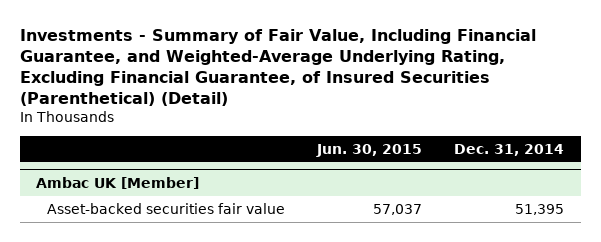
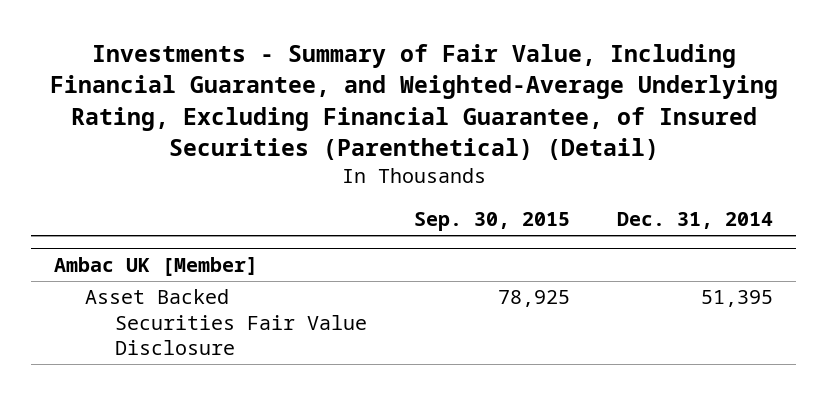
- | Jun. 30, 2015 | Dec. 31, 2014
+ | Sep. 30, 2015 | Dec. 31, 2014
@ Ambac UK [Member]
- Asset-backed securities fair value | 57,037 | 51,395
+ Asset Backed Securities Fair Value Disclosure | 78,925 | 51,395

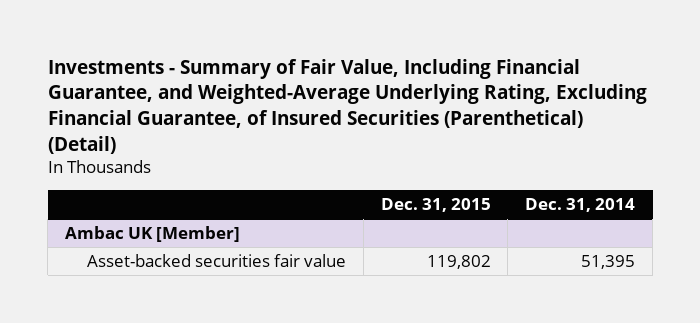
- | Sep. 30, 2015 | Dec. 31, 2014
+ | Dec. 31, 2015 | Dec. 31, 2014
@ Ambac UK [Member]
- Asset Backed Securities Fair Value Disclosure | 78,925 | 51,395
+ Asset-backed securities fair value | 119,802 | 51,395

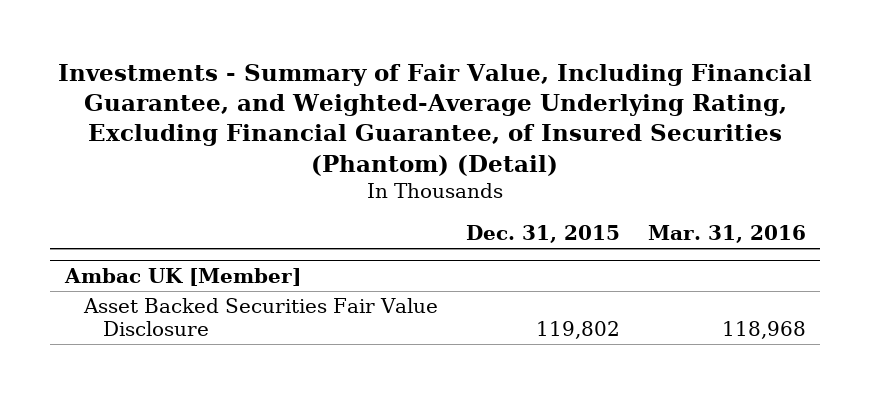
- Investments - Summary of Fair Value, Including Financial Guarantee, and Weighted-Average Underlying Rating, Excluding Financial Guarantee, of Insured Securities (Parenthetical) (Detail)
+ Investments - Summary of Fair Value, Including Financial Guarantee, and Weighted-Average Underlying Rating, Excluding Financial Guarantee, of Insured Securities (Phantom) (Detail)
- | Dec. 31, 2015 | Dec. 31, 2014
+ | Dec. 31, 2015 | Mar. 31, 2016
@ Ambac UK [Member]
- Asset-backed securities fair value | 119,802 | 51,395
+ Asset Backed Securities Fair Value Disclosure | 119,802 | 118,968

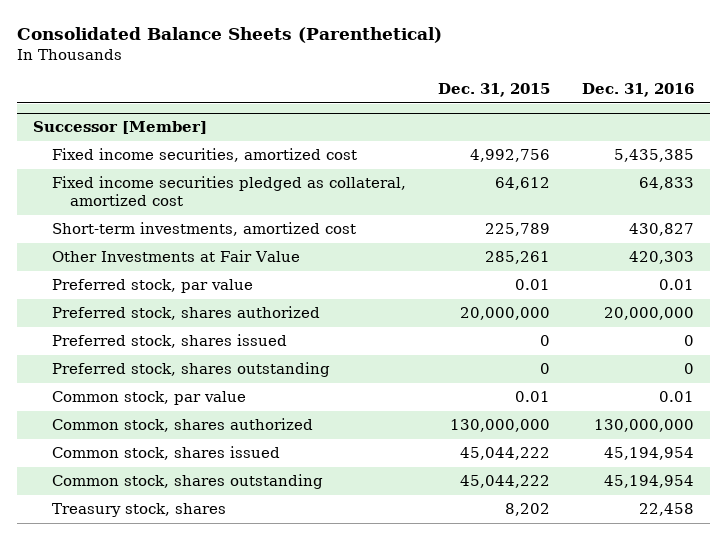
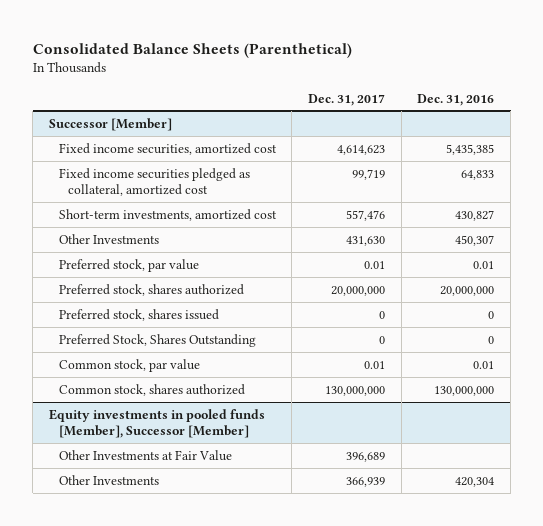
- | Dec. 31, 2015 | Dec. 31, 2016
+ | Dec. 31, 2017 | Dec. 31, 2016
@ Successor [Member]
- Other Investments at Fair Value | 285,261 | 420,303
+ Other Investments | 431,630 | 450,307
- Preferred stock, shares outstanding | 0 | 0
+ Preferred Stock, Shares Outstanding | 0 | 0
- Common stock, shares issued | 45,044,222 | 45,194,954
- Common stock, shares outstanding | 45,044,222 | 45,194,954
- Treasury stock, shares | 8,202 | 22,458
+ Equity investments in pooled funds [Member], Successor [Member]
+ Other Investments at Fair Value | 396,689 |
+ Other Investments | 366,939 | 420,304

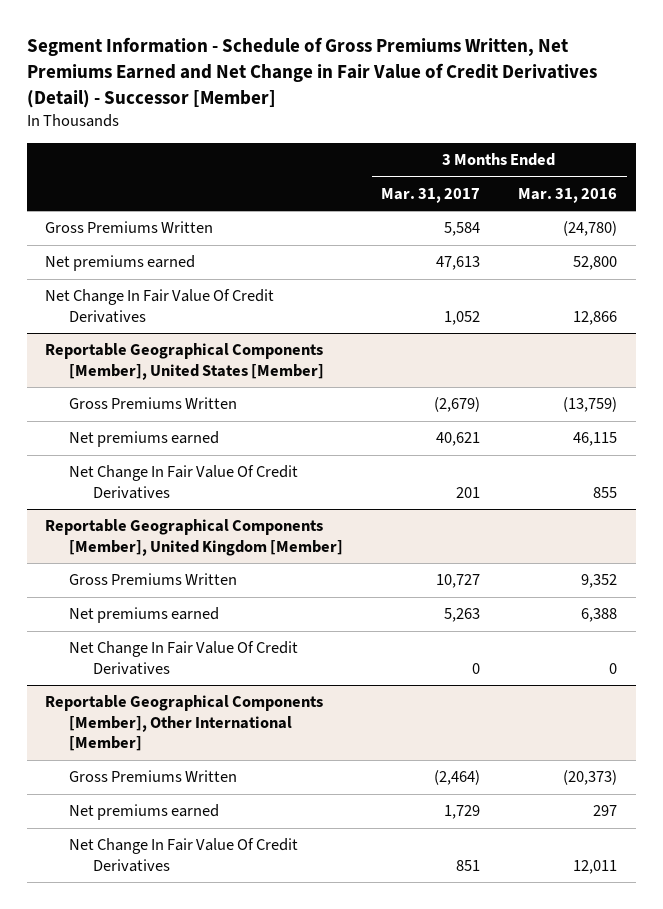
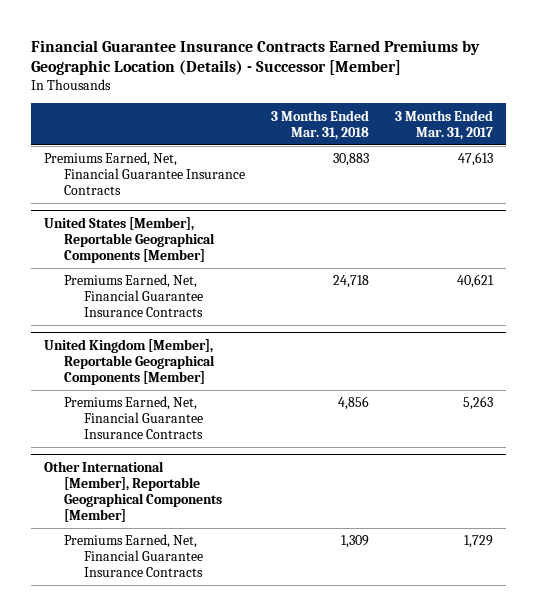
- Segment Information - Schedule of Gross Premiums Written, Net Premiums Earned and Net Change in Fair Value of Credit Derivatives (Detail) - Successor [Member]
+ Financial Guarantee Insurance Contracts Earned Premiums by Geographic Location (Details) - Successor [Member]
- | 3 Months Ended Mar. 31, 2017 | 3 Months Ended Mar. 31, 2016
+ | 3 Months Ended Mar. 31, 2018 | 3 Months Ended Mar. 31, 2017
- Gross Premiums Written | 5,584 | (24,780)
- Net premiums earned | 47,613 | 52,800
- Net Change In Fair Value Of Credit Derivatives | 1,052 | 12,866
- Reportable Geographical Components [Member], United States [Member]
- Gross Premiums Written | (2,679) | (13,759)
- Net premiums earned | 40,621 | 46,115
- Net Change In Fair Value Of Credit Derivatives | 201 | 855
- Reportable Geographical Components [Member], United Kingdom [Member]
- Gross Premiums Written | 10,727 | 9,352
- Net premiums earned | 5,263 | 6,388
- Net Change In Fair Value Of Credit Derivatives | 0 | 0
- Reportable Geographical Components [Member], Other International [Member]
- Gross Premiums Written | (2,464) | (20,373)
- Net premiums earned | 1,729 | 297
- Net Change In Fair Value Of Credit Derivatives | 851 | 12,011
+ Premiums Earned, Net, Financial Guarantee Insurance Contracts | 30,883 | 47,613
+ United States [Member], Reportable Geographical Components [Member]
+ Premiums Earned, Net, Financial Guarantee Insurance Contracts | 24,718 | 40,621
+ United Kingdom [Member], Reportable Geographical Components [Member]
+ Premiums Earned, Net, Financial Guarantee Insurance Contracts | 4,856 | 5,263
+ Other International [Member], Reportable Geographical Components [Member]
+ Premiums Earned, Net, Financial Guarantee Insurance Contracts | 1,309 | 1,729

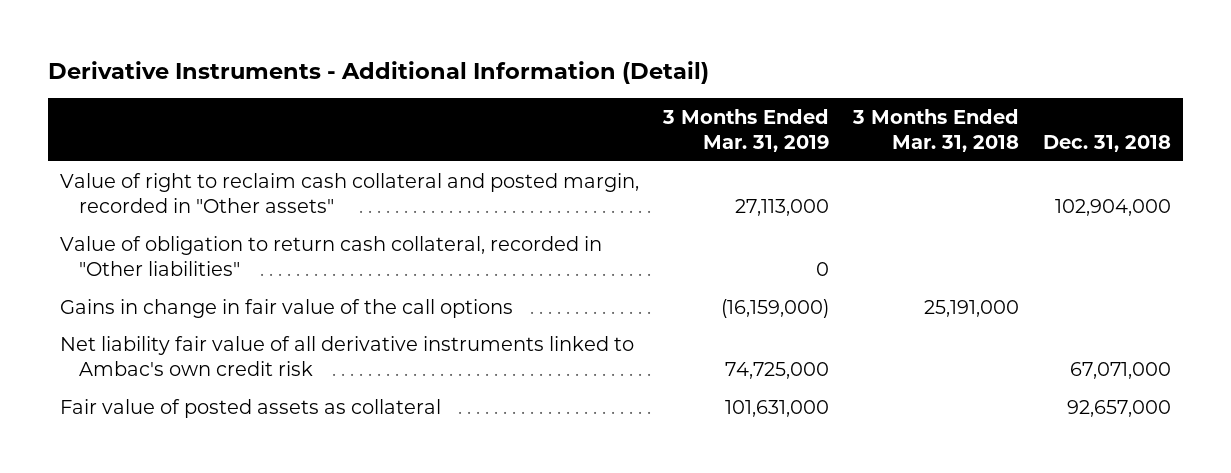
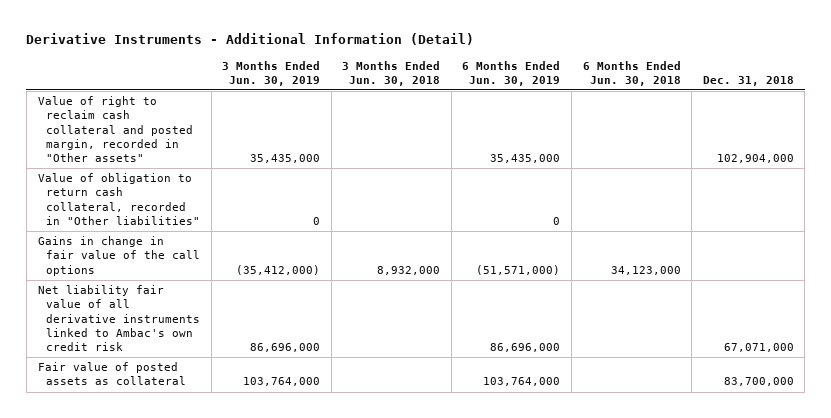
- | 3 Months Ended Mar. 31, 2019 | 3 Months Ended Mar. 31, 2018 | Dec. 31, 2018
+ | 3 Months Ended Jun. 30, 2019 | 3 Months Ended Jun. 30, 2018 | 6 Months Ended Jun. 30, 2019 | 6 Months Ended Jun. 30, 2018 | Dec. 31, 2018
- Fair value of posted assets as collateral | 101,631,000 | | 92,657,000
+ Fair value of posted assets as collateral | 103,764,000 | | 103,764,000 | | 83,700,000

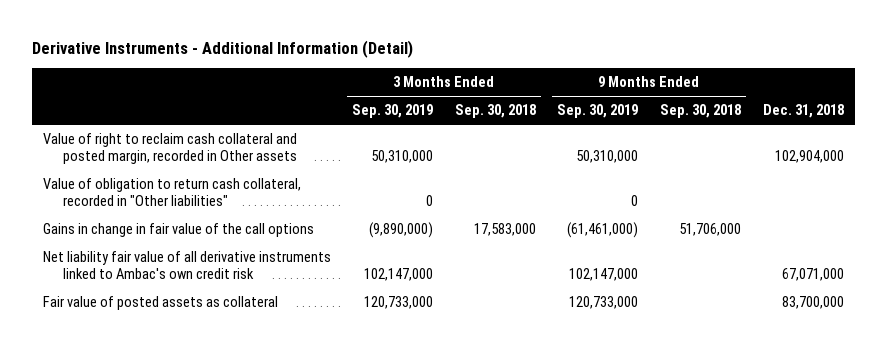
- | 3 Months Ended Jun. 30, 2019 | 3 Months Ended Jun. 30, 2018 | 6 Months Ended Jun. 30, 2019 | 6 Months Ended Jun. 30, 2018 | Dec. 31, 2018
+ | 3 Months Ended Sep. 30, 2019 | 3 Months Ended Sep. 30, 2018 | 9 Months Ended Sep. 30, 2019 | 9 Months Ended Sep. 30, 2018 | Dec. 31, 2018
- Value of right to reclaim cash collateral and posted margin, recorded in "Other assets" | 35,435,000 | | 35,435,000 | | 102,904,000
+ Value of right to reclaim cash collateral and posted margin, recorded in Other assets | 50,310,000 | | 50,310,000 | | 102,904,000

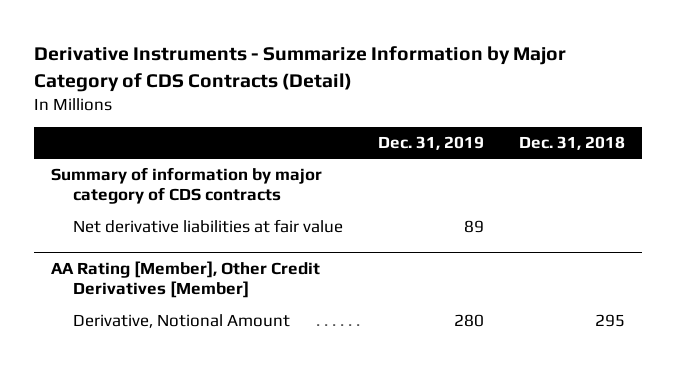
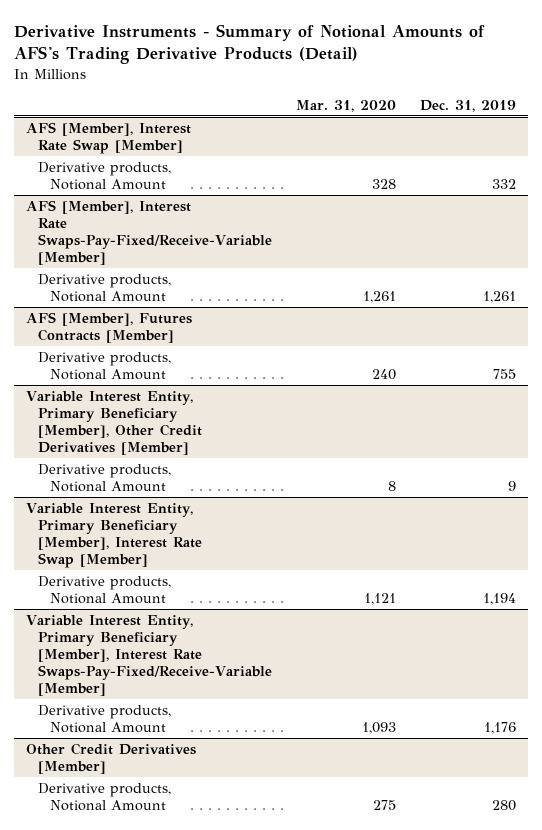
- Derivative Instruments - Summarize Information by Major Category of CDS Contracts (Detail)
+ Derivative Instruments - Summary of Notional Amounts of AFS's Trading Derivative Products (Detail)
- | Dec. 31, 2019 | Dec. 31, 2018
+ | Mar. 31, 2020 | Dec. 31, 2019
- Summary of information by major category of CDS contracts
- Net derivative liabilities at fair value | 89 |
- AA Rating [Member], Other Credit Derivatives [Member]
- Derivative, Notional Amount | 280 | 295
+ AFS [Member], Interest Rate Swap [Member]
+ Derivative products, Notional Amount | 328 | 332
+ AFS [Member], Interest Rate Swaps-Pay-Fixed/Receive-Variable [Member]
+ Derivative products, Notional Amount | 1,261 | 1,261
+ AFS [Member], Futures Contracts [Member]
+ Derivative products, Notional Amount | 240 | 755
+ Variable Interest Entity, Primary Beneficiary [Member], Other Credit Derivatives [Member]
+ Derivative products, Notional Amount | 8 | 9
+ Variable Interest Entity, Primary Beneficiary [Member], Interest Rate Swap [Member]
+ Derivative products, Notional Amount | 1,121 | 1,194
+ Variable Interest Entity, Primary Beneficiary [Member], Interest Rate Swaps-Pay-Fixed/Receive-Variable [Member]
+ Derivative products, Notional Amount | 1,093 | 1,176
+ Other Credit Derivatives [Member]
+ Derivative products, Notional Amount | 275 | 280

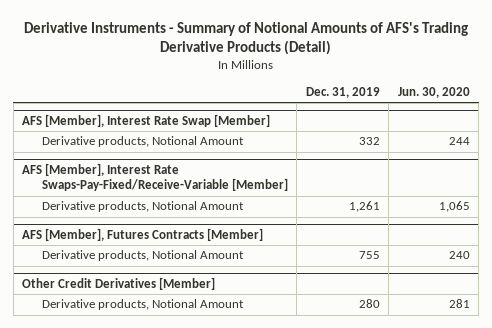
- | Mar. 31, 2020 | Dec. 31, 2019
+ | Dec. 31, 2019 | Jun. 30, 2020
- Variable Interest Entity, Primary Beneficiary [Member], Other Credit Derivatives [Member]
- Derivative products, Notional Amount | 8 | 9
- Variable Interest Entity, Primary Beneficiary [Member], Interest Rate Swap [Member]
- Derivative products, Notional Amount | 1,121 | 1,194
- Variable Interest Entity, Primary Beneficiary [Member], Interest Rate Swaps-Pay-Fixed/Receive-Variable [Member]
- Derivative products, Notional Amount | 1,093 | 1,176

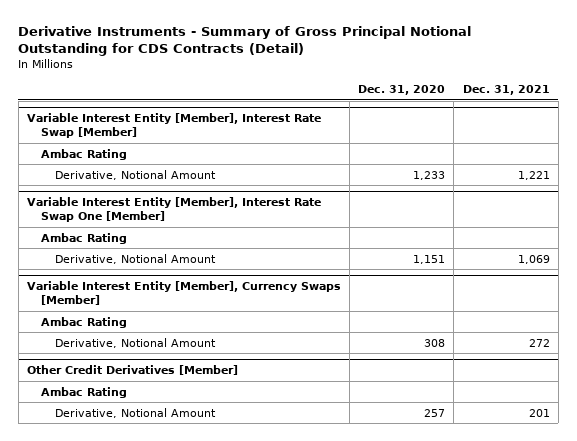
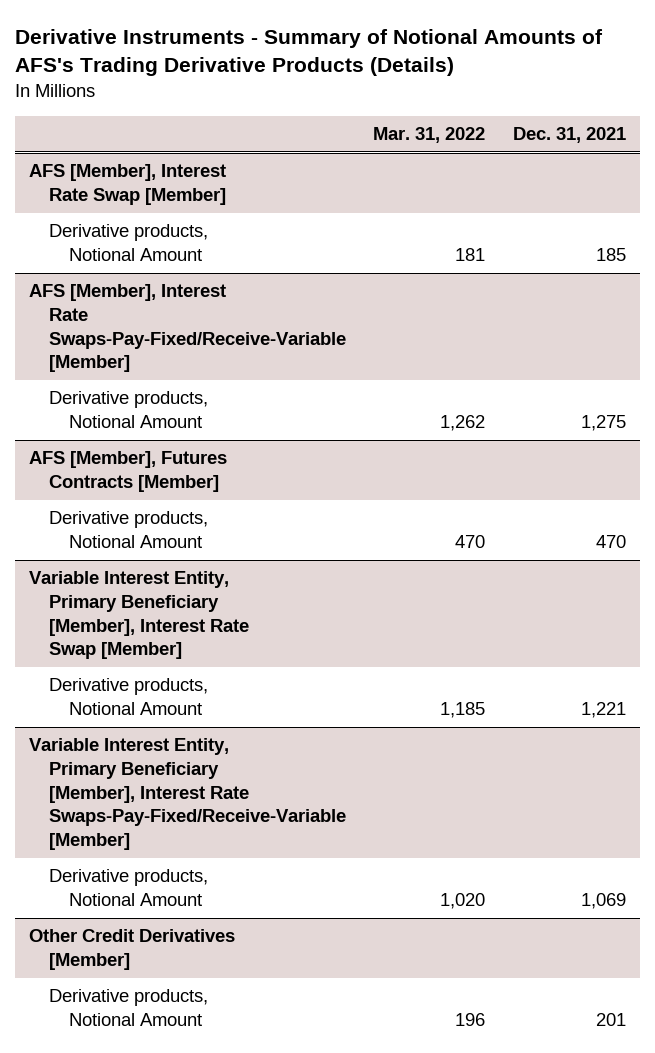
- Derivative Instruments - Summary of Gross Principal Notional Outstanding for CDS Contracts (Detail)
+ Derivative Instruments - Summary of Notional Amounts of AFS's Trading Derivative Products (Details)
- | Dec. 31, 2020 | Dec. 31, 2021
+ | Mar. 31, 2022 | Dec. 31, 2021
- Variable Interest Entity [Member], Interest Rate Swap [Member]
- Ambac Rating
- Derivative, Notional Amount | 1,233 | 1,221
- Variable Interest Entity [Member], Interest Rate Swap One [Member]
- Ambac Rating
- Derivative, Notional Amount | 1,151 | 1,069
- Variable Interest Entity [Member], Currency Swaps [Member]
- Ambac Rating
- Derivative, Notional Amount | 308 | 272
+ AFS [Member], Interest Rate Swap [Member]
+ Derivative products, Notional Amount | 181 | 185
+ AFS [Member], Interest Rate Swaps-Pay-Fixed/Receive-Variable [Member]
+ Derivative products, Notional Amount | 1,262 | 1,275
+ AFS [Member], Futures Contracts [Member]
+ Derivative products, Notional Amount | 470 | 470
+ Variable Interest Entity, Primary Beneficiary [Member], Interest Rate Swap [Member]
+ Derivative products, Notional Amount | 1,185 | 1,221
+ Variable Interest Entity, Primary Beneficiary [Member], Interest Rate Swaps-Pay-Fixed/Receive-Variable [Member]
+ Derivative products, Notional Amount | 1,020 | 1,069
@ Other Credit Derivatives [Member]
- Ambac Rating
- Derivative, Notional Amount | 257 | 201
+ Derivative products, Notional Amount | 196 | 201

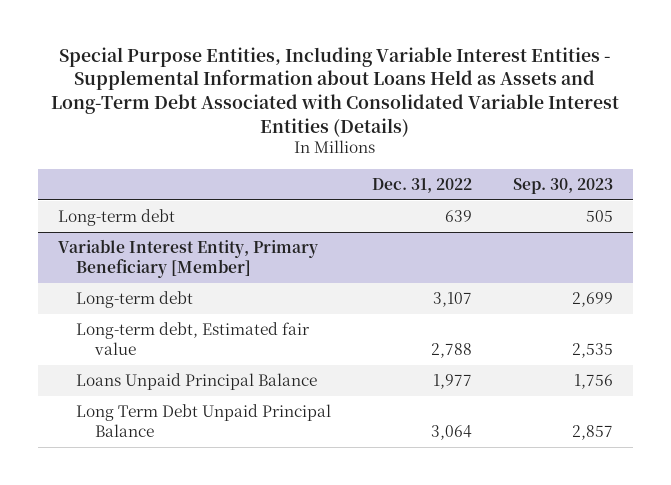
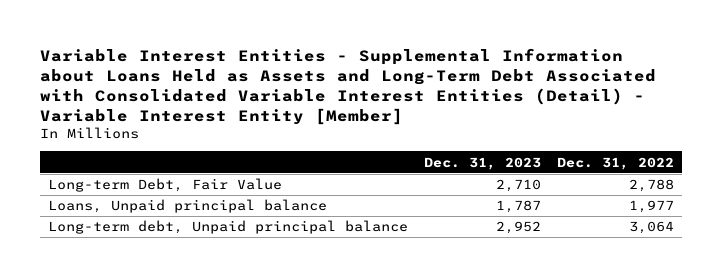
- Special Purpose Entities, Including Variable Interest Entities - Supplemental Information about Loans Held as Assets and Long-Term Debt Associated with Consolidated Variable Interest Entities (Details)
+ Variable Interest Entities - Supplemental Information about Loans Held as Assets and Long-Term Debt Associated with Consolidated Variable Interest Entities (Detail) - Variable Interest Entity [Member]
- | Dec. 31, 2022 | Sep. 30, 2023
+ | Dec. 31, 2023 | Dec. 31, 2022
- Long-term debt | 639 | 505
- Variable Interest Entity, Primary Beneficiary [Member]
- Long-term debt | 3,107 | 2,699
- Long-term debt, Estimated fair value | 2,788 | 2,535
- Loans Unpaid Principal Balance | 1,977 | 1,756
- Long Term Debt Unpaid Principal Balance | 3,064 | 2,857
+ Long-term Debt, Fair Value | 2,710 | 2,788
+ Loans, Unpaid principal balance | 1,787 | 1,977
+ Long-term debt, Unpaid principal balance | 2,952 | 3,064

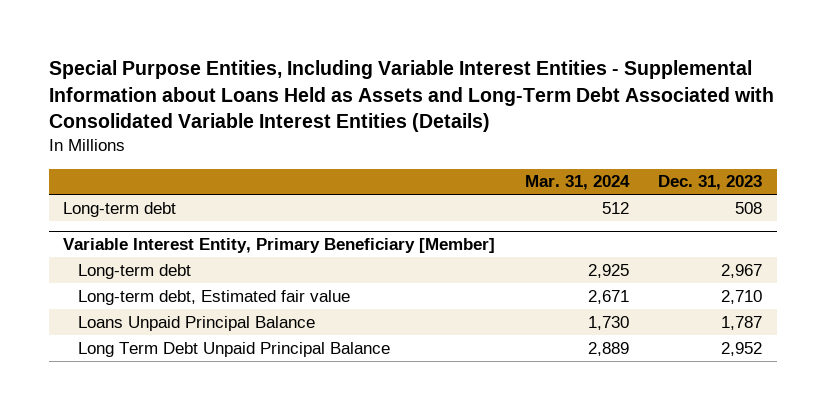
- Variable Interest Entities - Supplemental Information about Loans Held as Assets and Long-Term Debt Associated with Consolidated Variable Interest Entities (Detail) - Variable Interest Entity [Member]
+ Special Purpose Entities, Including Variable Interest Entities - Supplemental Information about Loans Held as Assets and Long-Term Debt Associated with Consolidated Variable Interest Entities (Details)
- | Dec. 31, 2023 | Dec. 31, 2022
+ | Mar. 31, 2024 | Dec. 31, 2023
- Long-term Debt, Fair Value | 2,710 | 2,788
- Loans, Unpaid principal balance | 1,787 | 1,977
- Long-term debt, Unpaid principal balance | 2,952 | 3,064
+ Long-term debt | 512 | 508
+ Variable Interest Entity, Primary Beneficiary [Member]
+ Long-term debt | 2,925 | 2,967
+ Long-term debt, Estimated fair value | 2,671 | 2,710
+ Loans Unpaid Principal Balance | 1,730 | 1,787
+ Long Term Debt Unpaid Principal Balance | 2,889 | 2,952

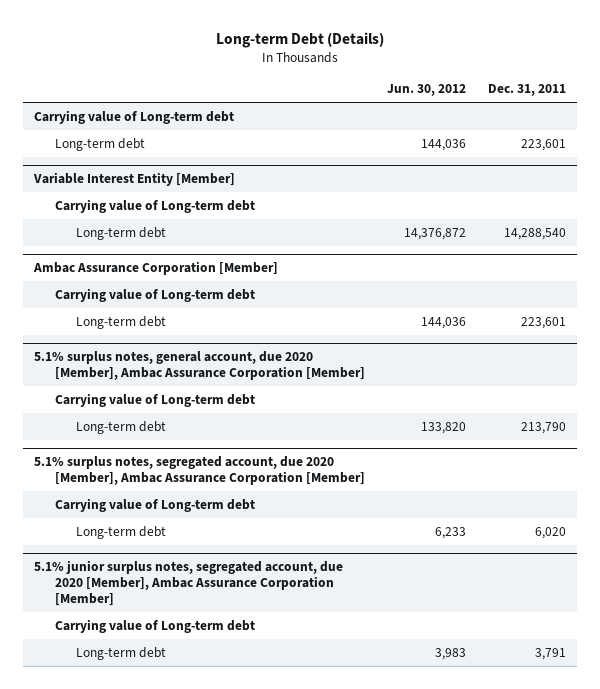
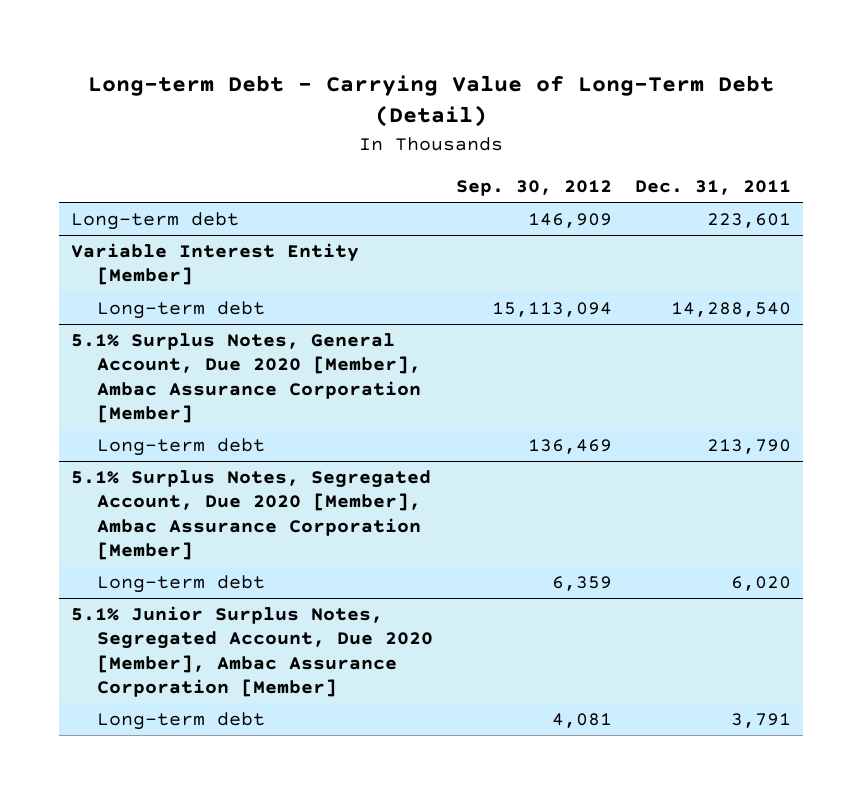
- Long-term Debt (Details)
+ Long-term Debt - Carrying Value of Long-Term Debt (Detail)
- | Jun. 30, 2012 | Dec. 31, 2011
+ | Sep. 30, 2012 | Dec. 31, 2011
- Carrying value of Long-term debt
@ Variable Interest Entity [Member]
- Carrying value of Long-term debt
- Ambac Assurance Corporation [Member]
- Carrying value of Long-term debt
- Long-term debt | 144,036 | 223,601
- 5.1% surplus notes, general account, due 2020 [Member], Ambac Assurance Corporation [Member]
- Carrying value of Long-term debt
+ 5.1% Surplus Notes, General Account, Due 2020 [Member], Ambac Assurance Corporation [Member]
- 5.1% surplus notes, segregated account, due 2020 [Member], Ambac Assurance Corporation [Member]
- Carrying value of Long-term debt
+ 5.1% Surplus Notes, Segregated Account, Due 2020 [Member], Ambac Assurance Corporation [Member]
- 5.1% junior surplus notes, segregated account, due 2020 [Member], Ambac Assurance Corporation [Member]
- Carrying value of Long-term debt
+ 5.1% Junior Surplus Notes, Segregated Account, Due 2020 [Member], Ambac Assurance Corporation [Member]

